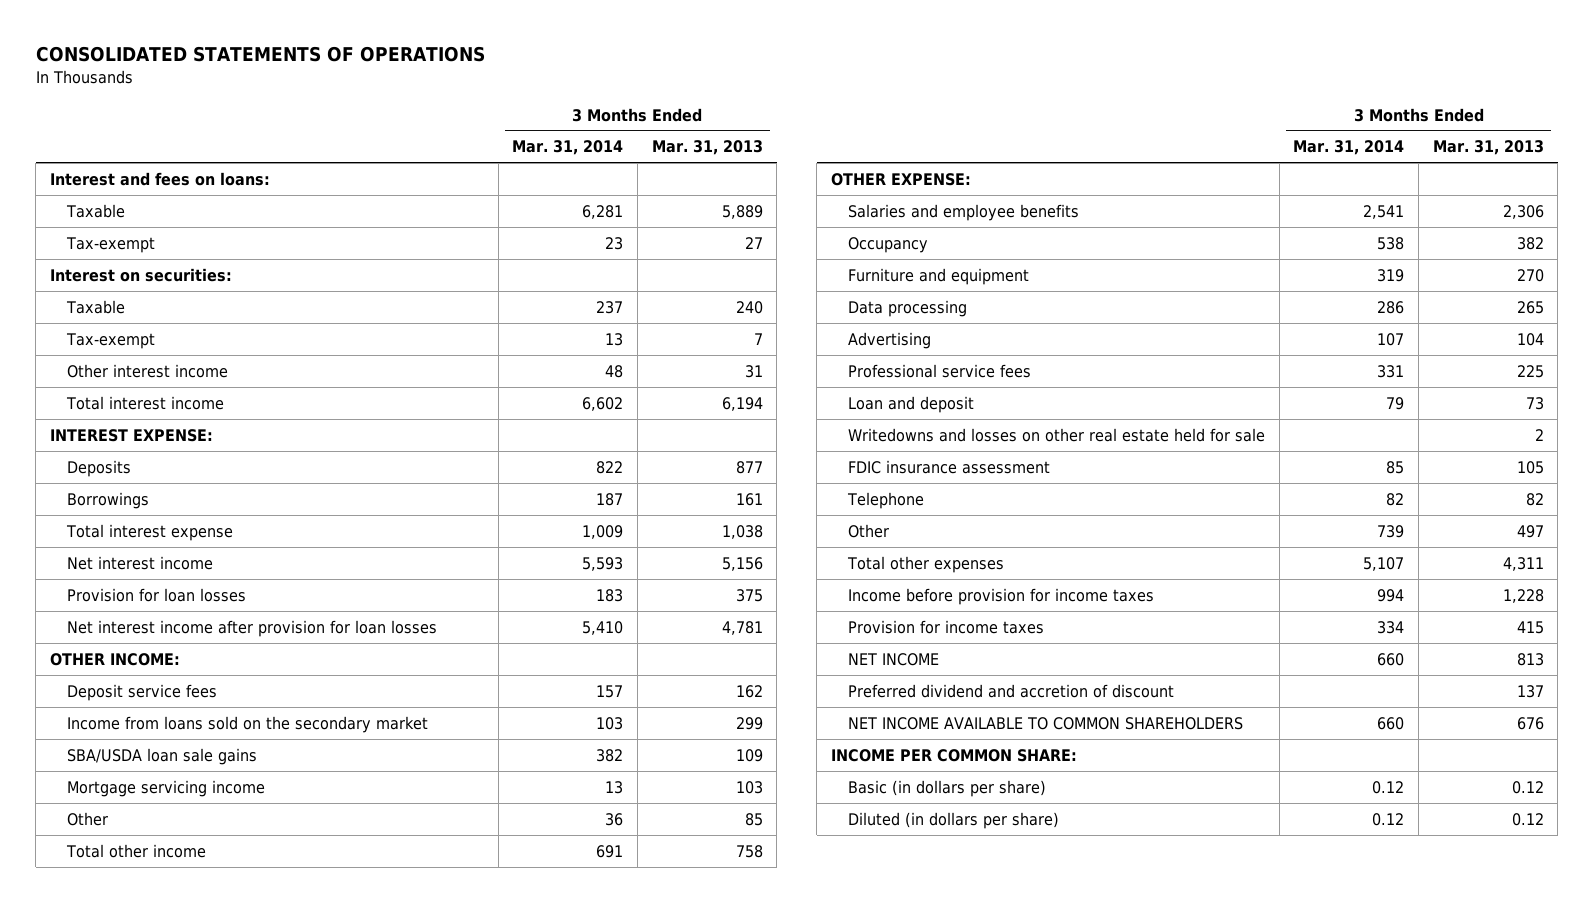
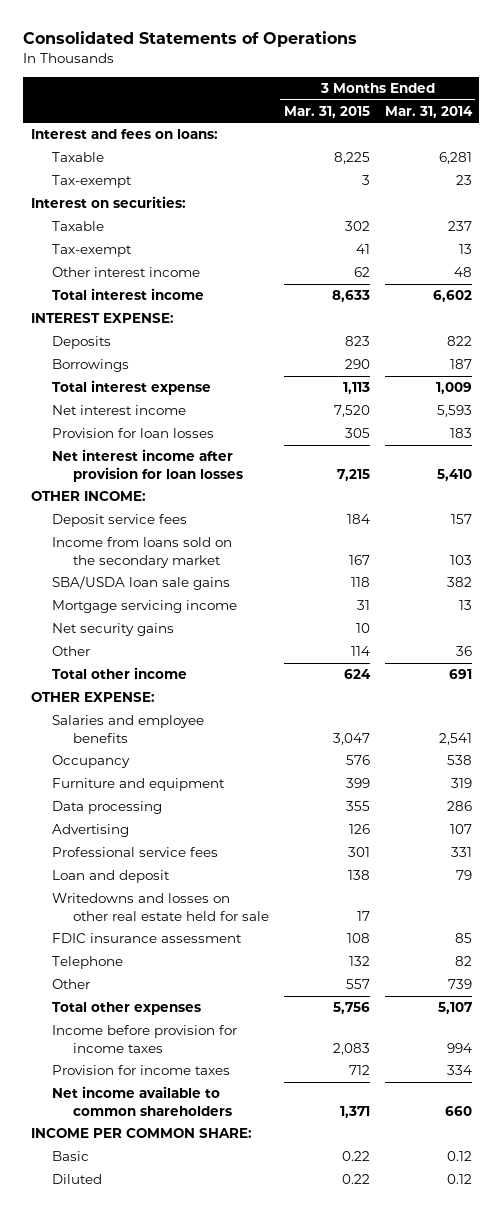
- CONSOLIDATED STATEMENTS OF OPERATIONS
+ Consolidated Statements of Operations
- | 3 Months Ended Mar. 31, 2014 | 3 Months Ended Mar. 31, 2013
+ | 3 Months Ended Mar. 31, 2015 | 3 Months Ended Mar. 31, 2014
+ Net security gains | 10 |
- NET INCOME | 660 | 813
- Preferred dividend and accretion of discount | | 137
- NET INCOME AVAILABLE TO COMMON SHAREHOLDERS | 660 | 676
+ Net income available to common shareholders | 1,371 | 660
- Basic (in dollars per share) | 0.12 | 0.12
- Diluted (in dollars per share) | 0.12 | 0.12
+ Basic | 0.22 | 0.12
+ Diluted | 0.22 | 0.12

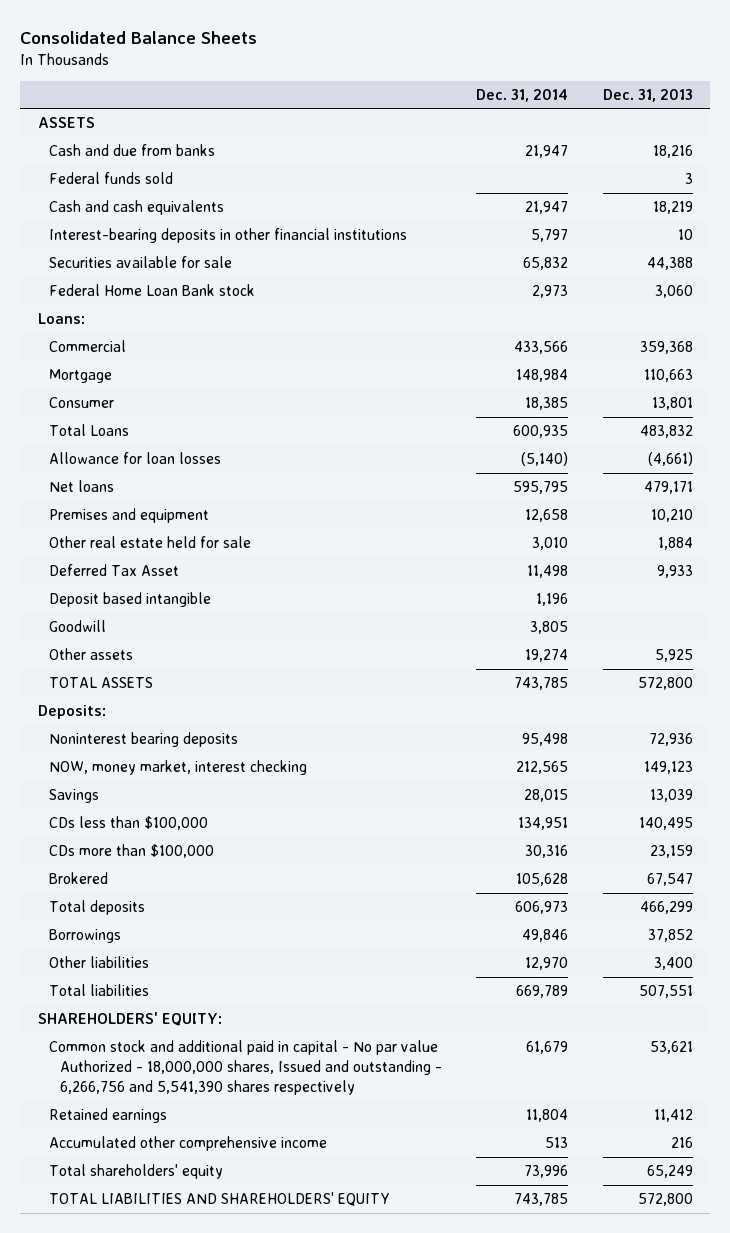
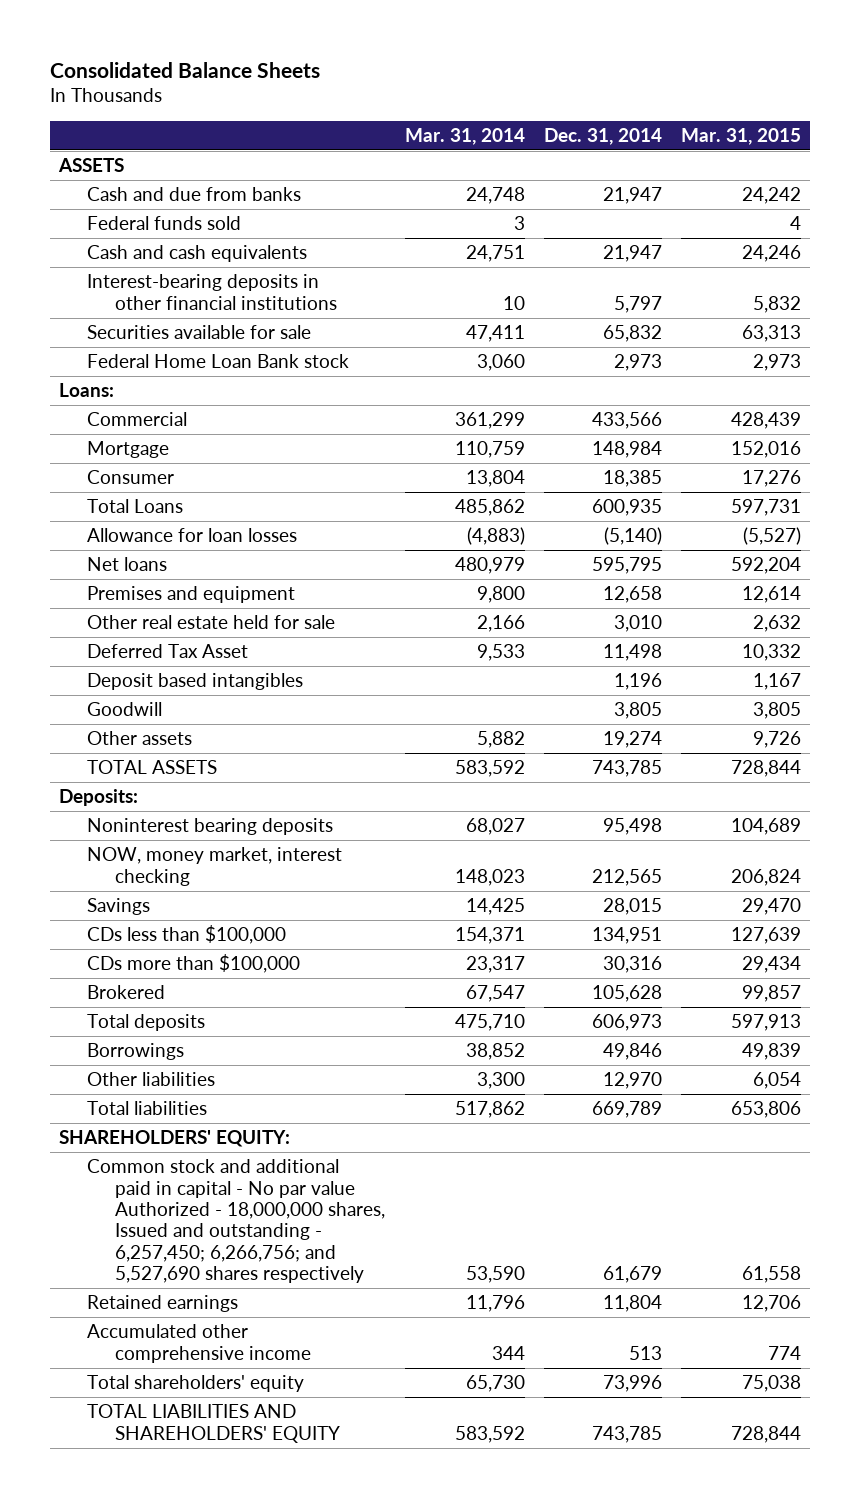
- | Dec. 31, 2014 | Dec. 31, 2013
+ | Mar. 31, 2014 | Dec. 31, 2014 | Mar. 31, 2015
- Deposit based intangible | 1,196 |
+ Deposit based intangibles | | 1,196 | 1,167
- Common stock and additional paid in capital - No par value Authorized - 18,000,000 shares, Issued and outstanding - 6,266,756 and 5,541,390 shares respectively | 61,679 | 53,621
+ Common stock and additional paid in capital - No par value Authorized - 18,000,000 shares, Issued and outstanding - 6,257,450; 6,266,756; and 5,527,690 shares respectively | 53,590 | 61,679 | 61,558

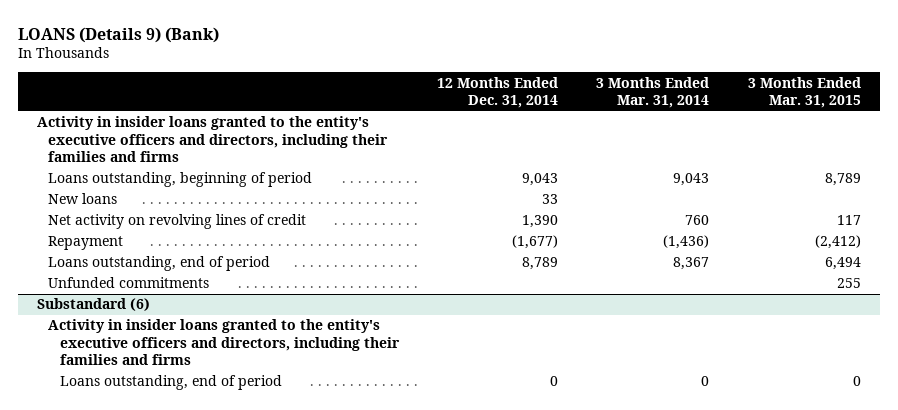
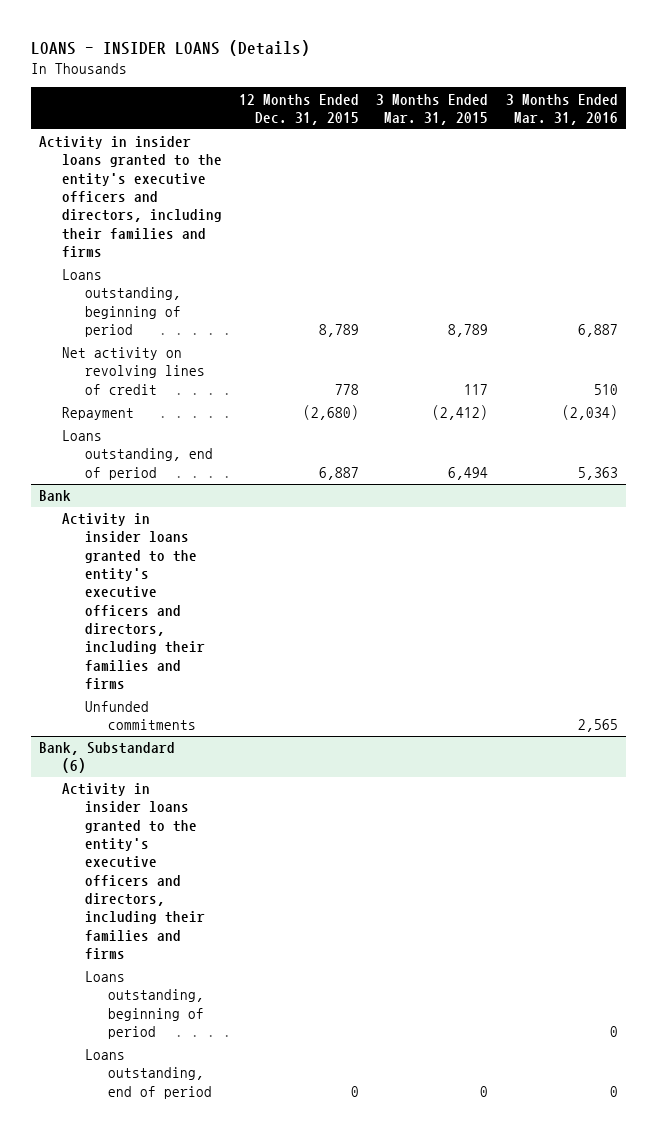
- LOANS (Details 9) (Bank)
+ LOANS - INSIDER LOANS (Details)
- | 12 Months Ended Dec. 31, 2014 | 3 Months Ended Mar. 31, 2014 | 3 Months Ended Mar. 31, 2015
+ | 12 Months Ended Dec. 31, 2015 | 3 Months Ended Mar. 31, 2015 | 3 Months Ended Mar. 31, 2016
- New loans | 33 | |
- Unfunded commitments | | | 255
- Substandard (6)
+ Bank
+ Unfunded commitments | | | 2,565
+ Bank, Substandard (6)
+ Activity in insider loans granted to the entity's executive officers and directors, including their families and firms
+ Loans outstanding, beginning of period | | | 0

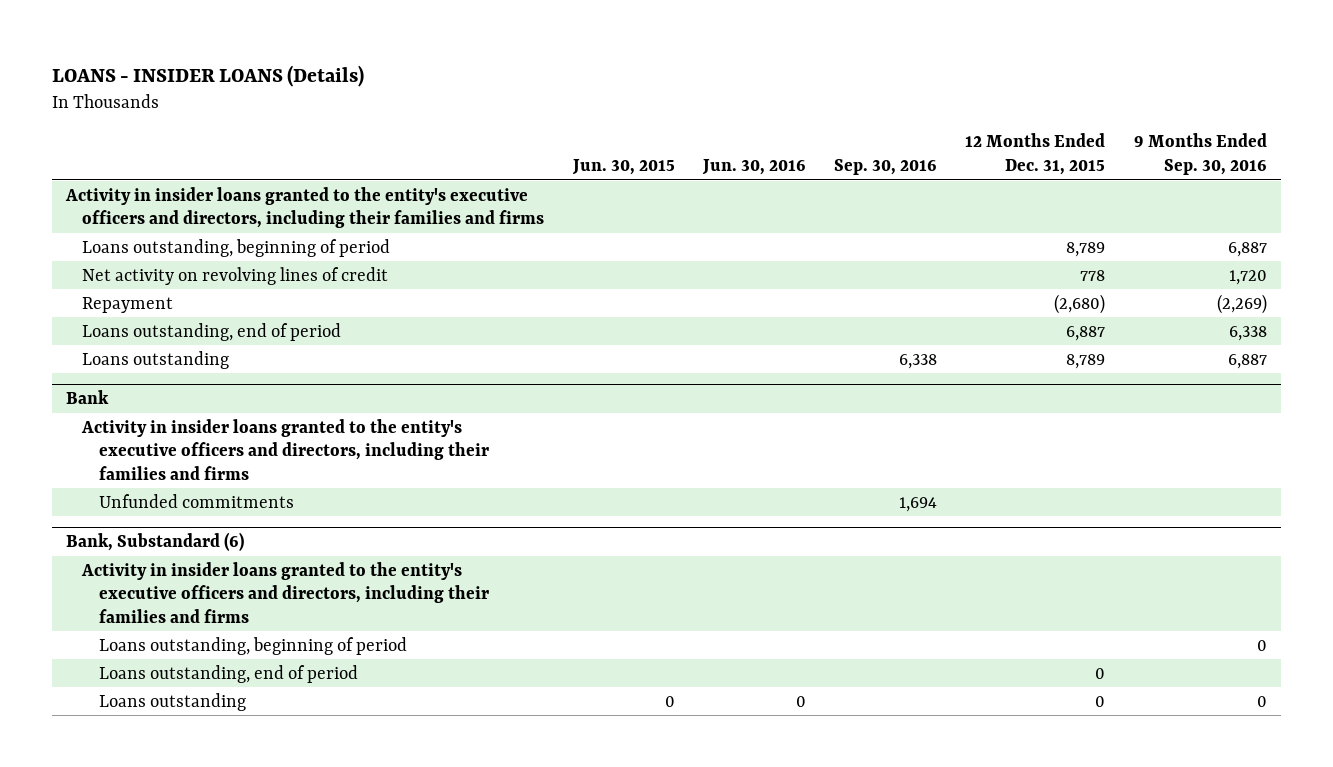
- | 12 Months Ended Dec. 31, 2015 | 3 Months Ended Mar. 31, 2015 | 3 Months Ended Mar. 31, 2016
+ | Jun. 30, 2015 | Jun. 30, 2016 | Sep. 30, 2016 | 12 Months Ended Dec. 31, 2015 | 9 Months Ended Sep. 30, 2016
+ Loans outstanding | | | 6,338 | 8,789 | 6,887
@ Bank, Substandard (6)
+ Loans outstanding | 0 | 0 | | 0 | 0

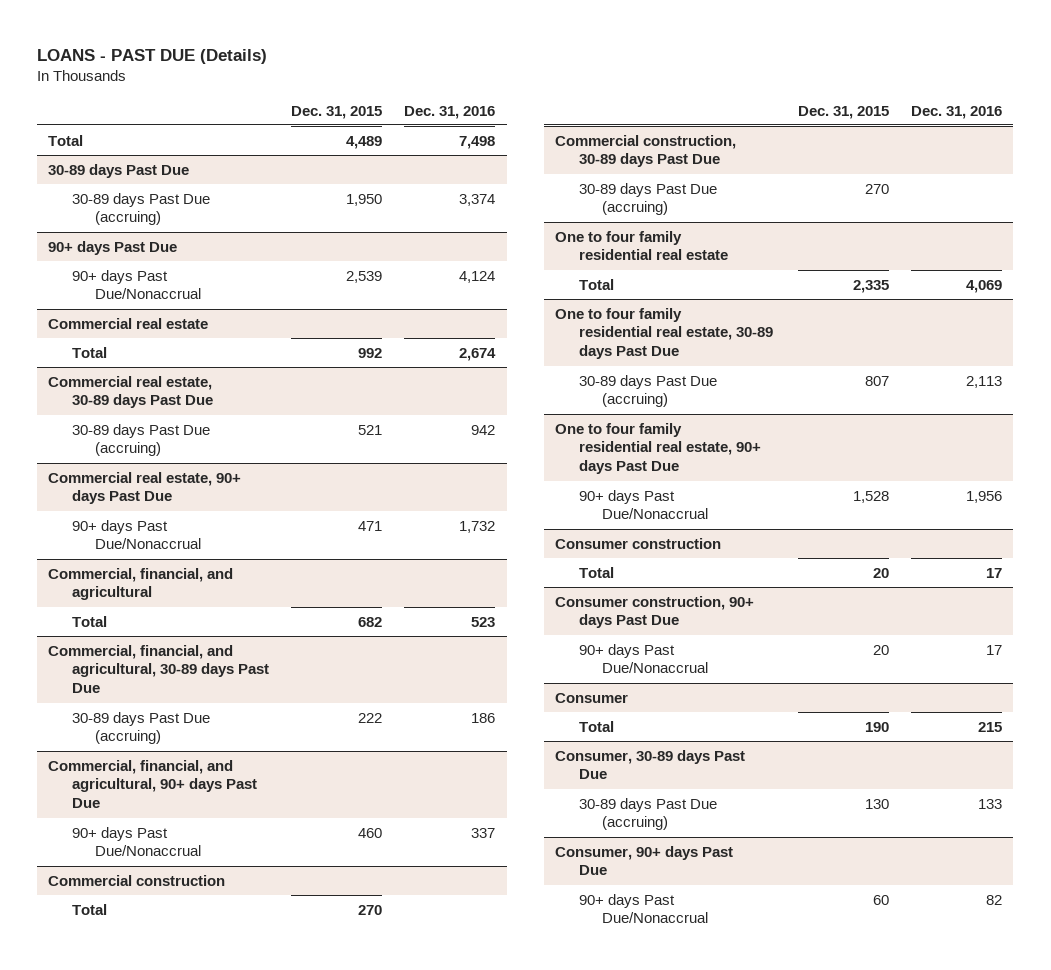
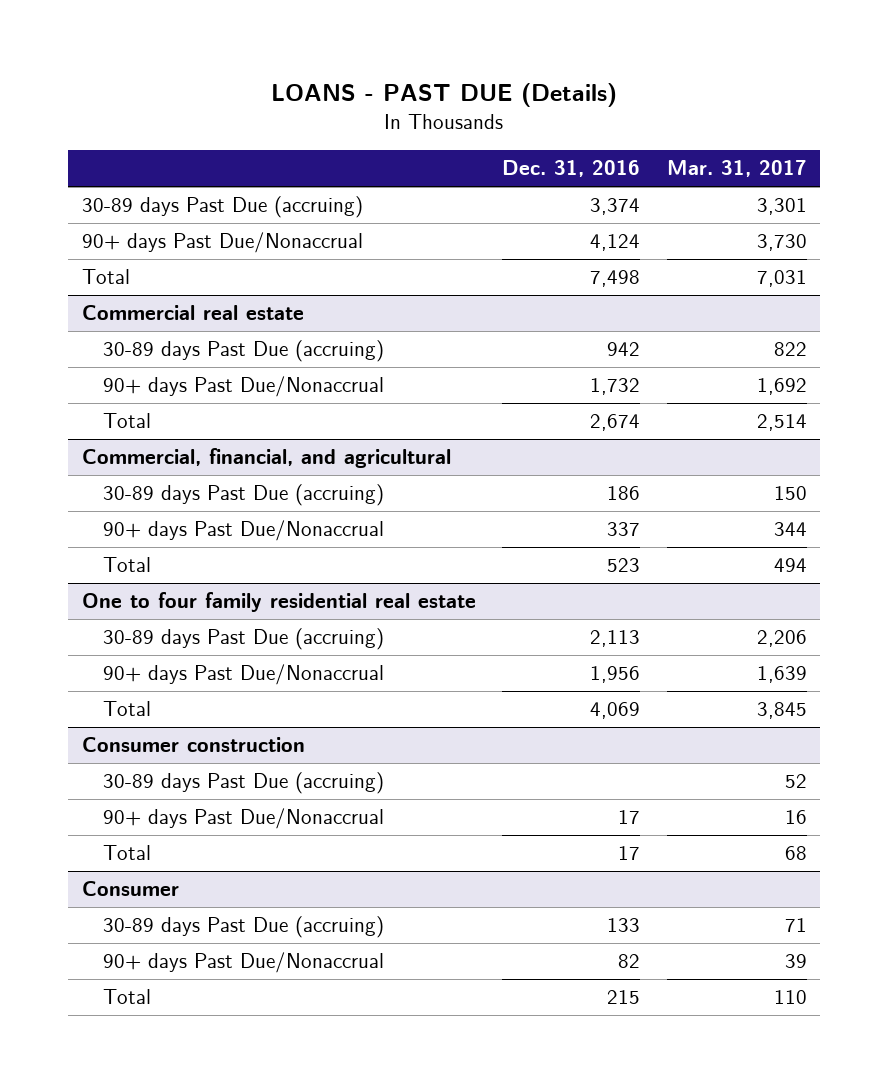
- | Dec. 31, 2015 | Dec. 31, 2016
+ | Dec. 31, 2016 | Mar. 31, 2017
- 30-89 days Past Due
- 90+ days Past Due
moved down: Total | 7,498 | 7,031
- Commercial real estate, 30-89 days Past Due
- Commercial real estate, 90+ days Past Due
@ Commercial real estate
moved down: Total | 2,674 | 2,514
- Commercial, financial, and agricultural, 30-89 days Past Due
- Commercial, financial, and agricultural, 90+ days Past Due
- Commercial construction
- Total | 270 |
- Commercial construction, 30-89 days Past Due
- 30-89 days Past Due (accruing) | 270 |
@ Commercial, financial, and agricultural
moved down: Total | 523 | 494
- One to four family residential real estate, 30-89 days Past Due
- One to four family residential real estate, 90+ days Past Due
@ One to four family residential real estate
moved down: Total | 4,069 | 3,845
- Consumer construction, 90+ days Past Due
@ Consumer construction
+ 30-89 days Past Due (accruing) | | 52
moved down: Total | 17 | 68
- Consumer, 30-89 days Past Due
- Consumer, 90+ days Past Due
@ Consumer
moved down: Total | 215 | 110

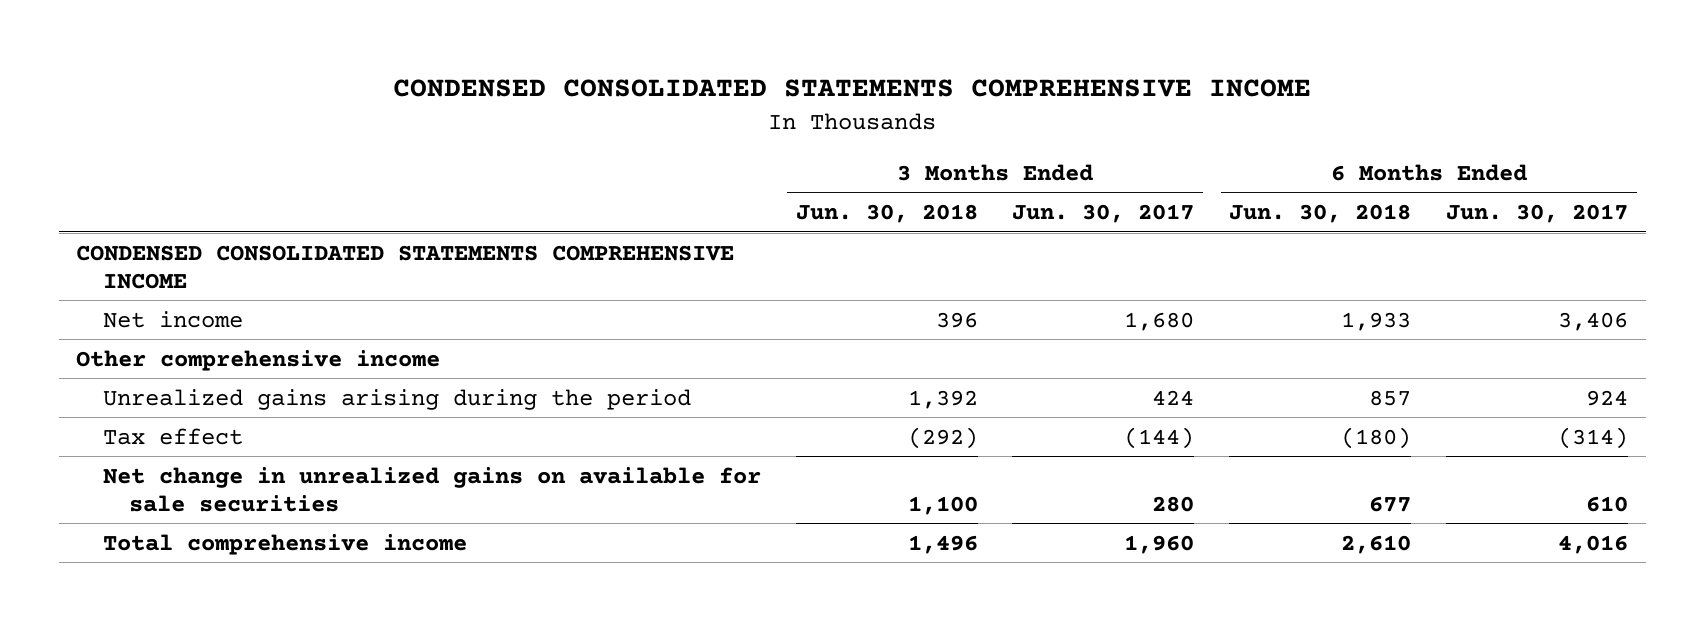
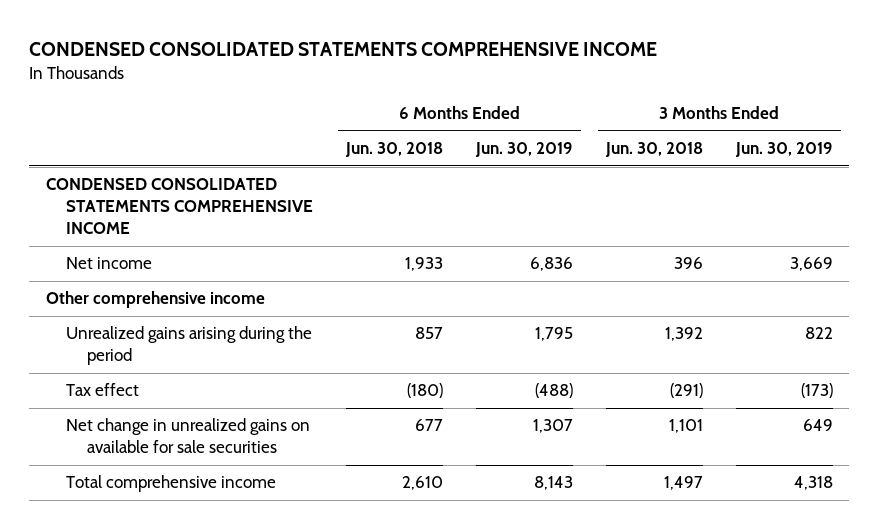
- | 3 Months Ended Jun. 30, 2018 | 3 Months Ended Jun. 30, 2017 | 6 Months Ended Jun. 30, 2018 | 6 Months Ended Jun. 30, 2017
+ | 6 Months Ended Jun. 30, 2018 | 6 Months Ended Jun. 30, 2019 | 3 Months Ended Jun. 30, 2018 | 3 Months Ended Jun. 30, 2019
- Tax effect | (292) | (144) | (180) | (314)
- Net change in unrealized gains on available for sale securities | 1,100 | 280 | 677 | 610
- Total comprehensive income | 1,496 | 1,960 | 2,610 | 4,016
+ Tax effect | (180) | (488) | (291) | (173)
+ Net change in unrealized gains on available for sale securities | 677 | 1,307 | 1,101 | 649
+ Total comprehensive income | 2,610 | 8,143 | 1,497 | 4,318

